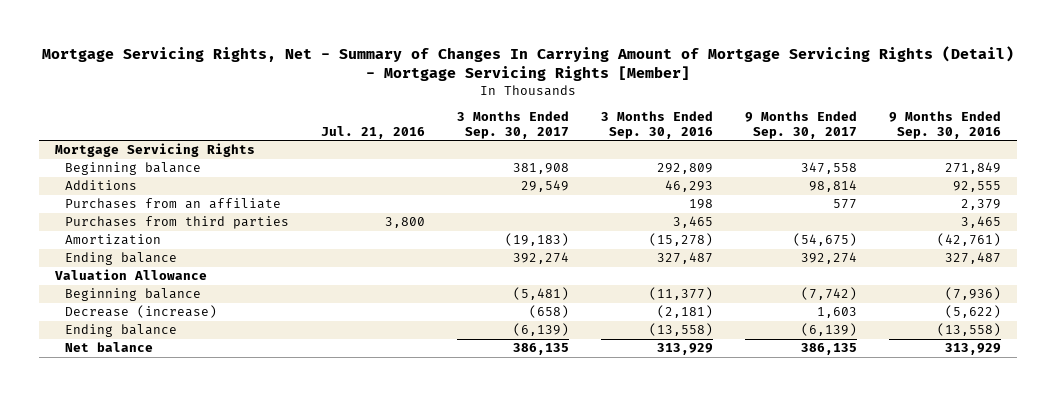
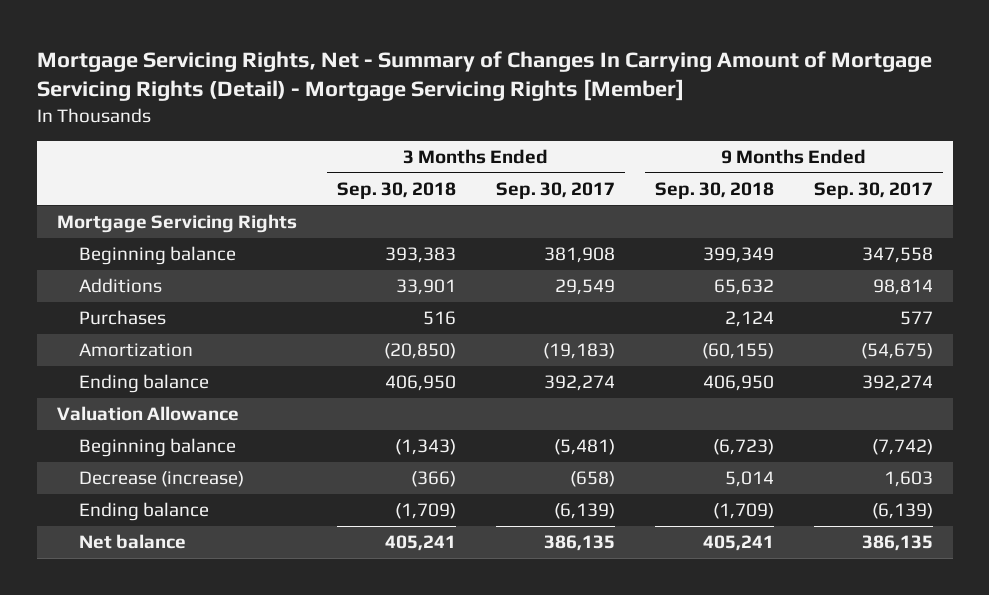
- | Jul. 21, 2016 | 3 Months Ended Sep. 30, 2017 | 3 Months Ended Sep. 30, 2016 | 9 Months Ended Sep. 30, 2017 | 9 Months Ended Sep. 30, 2016
+ | 3 Months Ended Sep. 30, 2018 | 3 Months Ended Sep. 30, 2017 | 9 Months Ended Sep. 30, 2018 | 9 Months Ended Sep. 30, 2017
- Purchases from an affiliate | | | 198 | 577 | 2,379
- Purchases from third parties | 3,800 | | 3,465 | | 3,465
+ Purchases | 516 | | 2,124 | 577

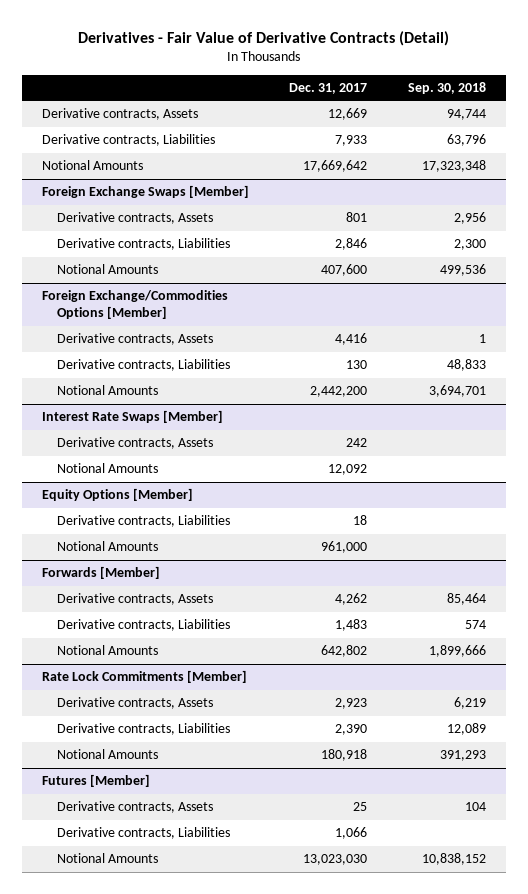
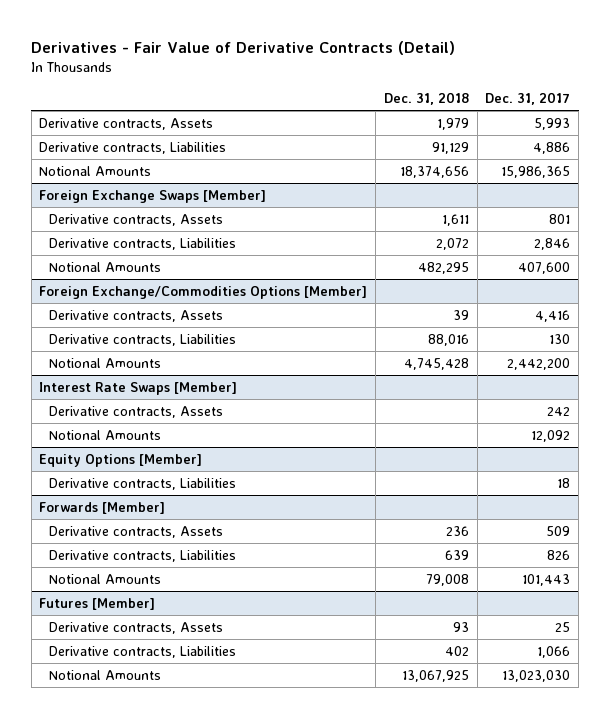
- | Dec. 31, 2017 | Sep. 30, 2018
+ | Dec. 31, 2018 | Dec. 31, 2017
- Derivative contracts, Assets | 12,669 | 94,744
- Derivative contracts, Liabilities | 7,933 | 63,796
- Notional Amounts | 17,669,642 | 17,323,348
+ Derivative contracts, Assets | 1,979 | 5,993
+ Derivative contracts, Liabilities | 91,129 | 4,886
+ Notional Amounts | 18,374,656 | 15,986,365
@ Equity Options [Member]
- Notional Amounts | 961,000 |
@ Forwards [Member]
- Derivative contracts, Assets | 4,262 | 85,464
- Derivative contracts, Liabilities | 1,483 | 574
- Notional Amounts | 642,802 | 1,899,666
- Rate Lock Commitments [Member]
- Derivative contracts, Assets | 2,923 | 6,219
- Derivative contracts, Liabilities | 2,390 | 12,089
- Notional Amounts | 180,918 | 391,293
@ Forwards [Member]
+ Derivative contracts, Assets | 236 | 509
+ Derivative contracts, Liabilities | 639 | 826
+ Notional Amounts | 79,008 | 101,443

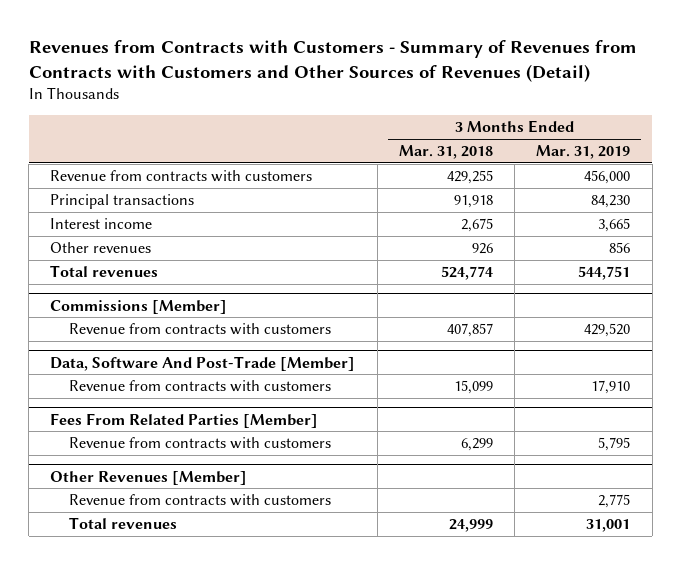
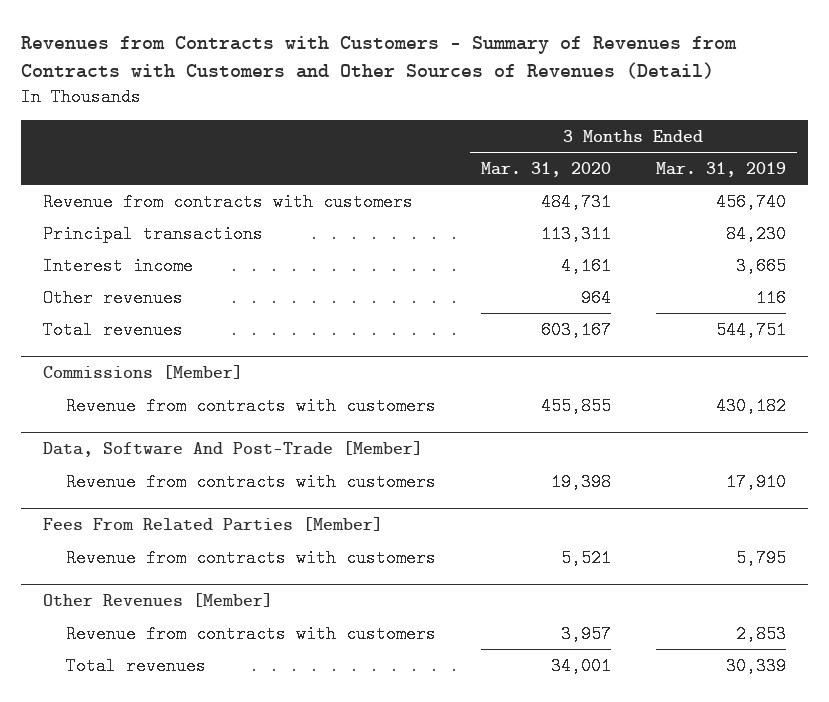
- | 3 Months Ended Mar. 31, 2018 | 3 Months Ended Mar. 31, 2019
+ | 3 Months Ended Mar. 31, 2020 | 3 Months Ended Mar. 31, 2019
- Revenue from contracts with customers | 429,255 | 456,000
+ Revenue from contracts with customers | 484,731 | 456,740
- Other revenues | 926 | 856
+ Other revenues | 964 | 116
@ Commissions [Member]
- Revenue from contracts with customers | 407,857 | 429,520
+ Revenue from contracts with customers | 455,855 | 430,182
@ Other Revenues [Member]
- Revenue from contracts with customers | | 2,775
- Total revenues | 24,999 | 31,001
+ Revenue from contracts with customers | 3,957 | 2,853
+ Total revenues | 34,001 | 30,339

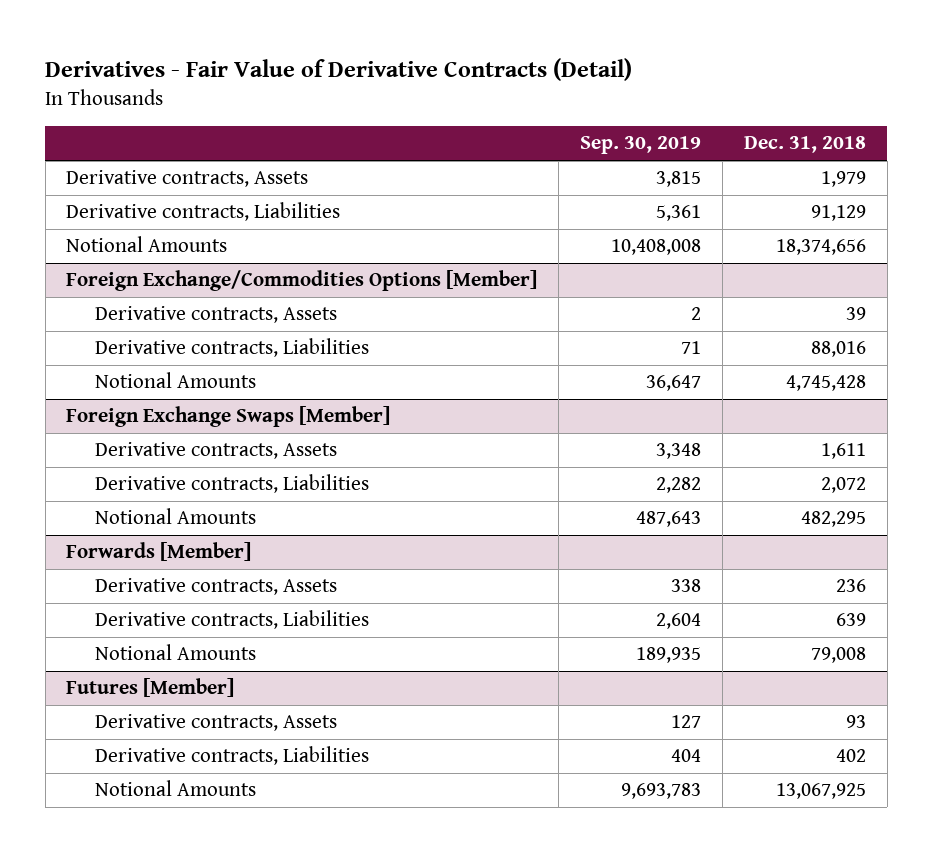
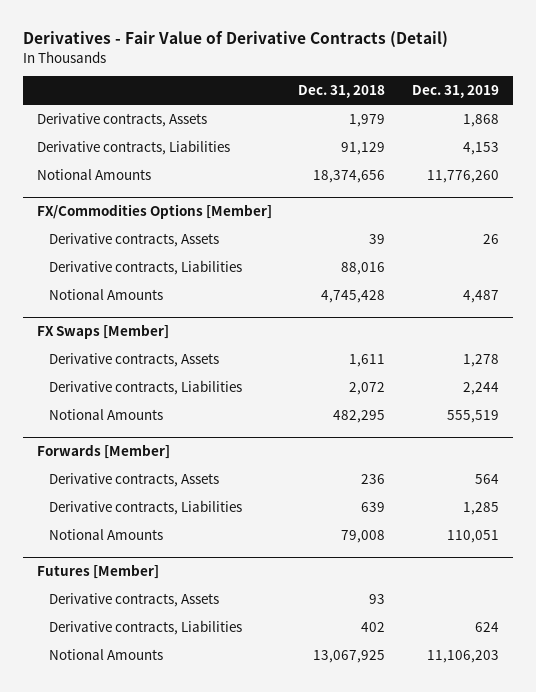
- | Sep. 30, 2019 | Dec. 31, 2018
+ | Dec. 31, 2018 | Dec. 31, 2019
- Foreign Exchange/Commodities Options [Member]
+ FX/Commodities Options [Member]
- Foreign Exchange Swaps [Member]
+ FX Swaps [Member]

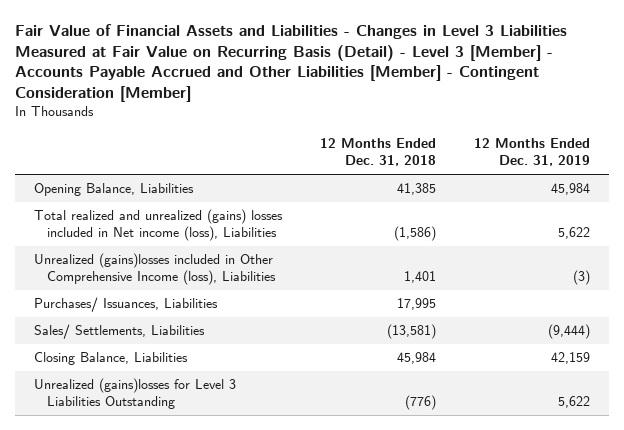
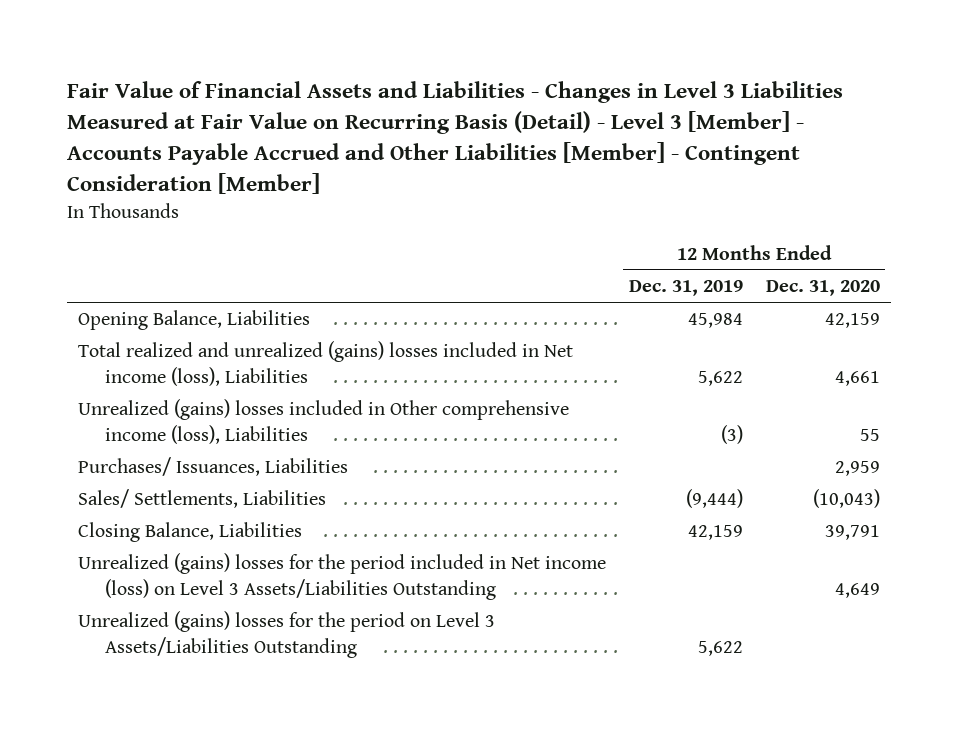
- | 12 Months Ended Dec. 31, 2018 | 12 Months Ended Dec. 31, 2019
+ | 12 Months Ended Dec. 31, 2019 | 12 Months Ended Dec. 31, 2020
- Unrealized (gains)losses included in Other Comprehensive Income (loss), Liabilities | 1,401 | (3)
+ Unrealized (gains) losses included in Other comprehensive income (loss), Liabilities | (3) | 55
- Unrealized (gains)losses for Level 3 Liabilities Outstanding | (776) | 5,622
+ Unrealized (gains) losses for the period included in Net income (loss) on Level 3 Assets/Liabilities Outstanding | | 4,649
+ Unrealized (gains) losses for the period on Level 3 Assets/Liabilities Outstanding | 5,622 |

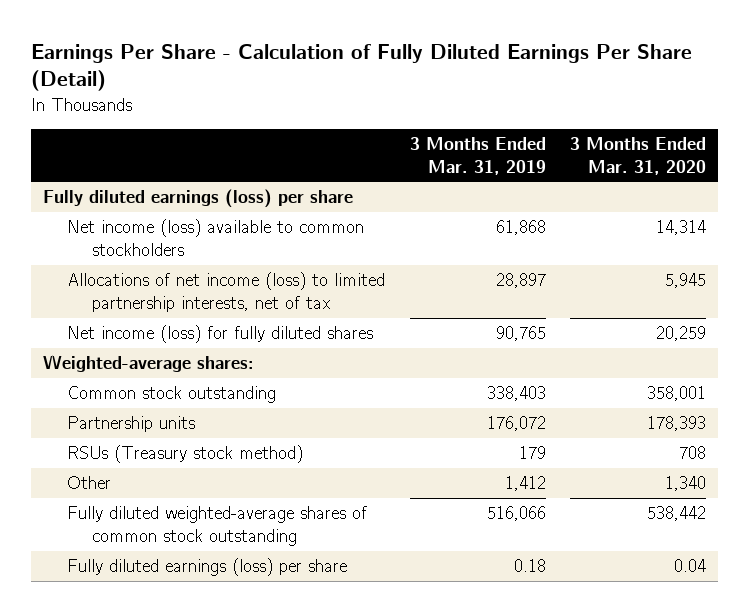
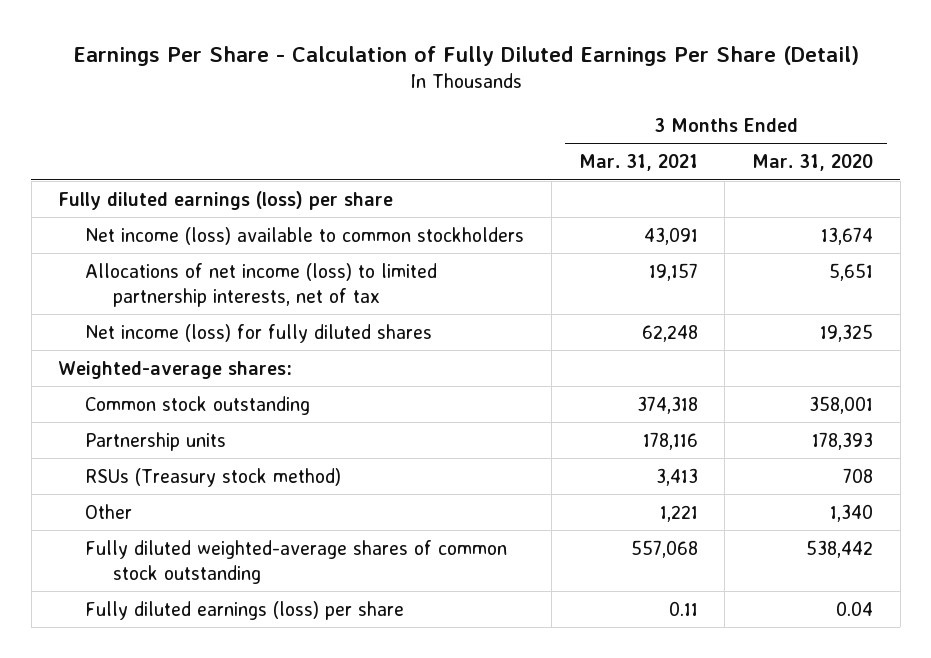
- | 3 Months Ended Mar. 31, 2019 | 3 Months Ended Mar. 31, 2020
+ | 3 Months Ended Mar. 31, 2021 | 3 Months Ended Mar. 31, 2020
- Net income (loss) available to common stockholders | 61,868 | 14,314
- Allocations of net income (loss) to limited partnership interests, net of tax | 28,897 | 5,945
- Net income (loss) for fully diluted shares | 90,765 | 20,259
+ Net income (loss) available to common stockholders | 43,091 | 13,674
+ Allocations of net income (loss) to limited partnership interests, net of tax | 19,157 | 5,651
+ Net income (loss) for fully diluted shares | 62,248 | 19,325

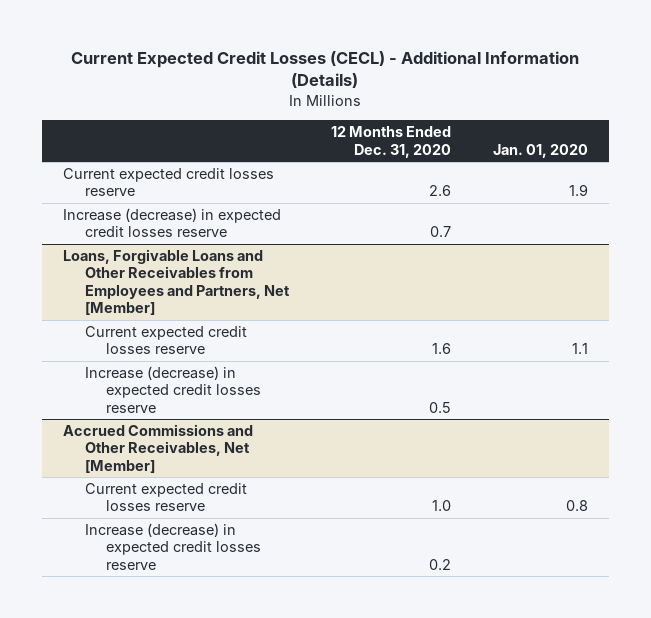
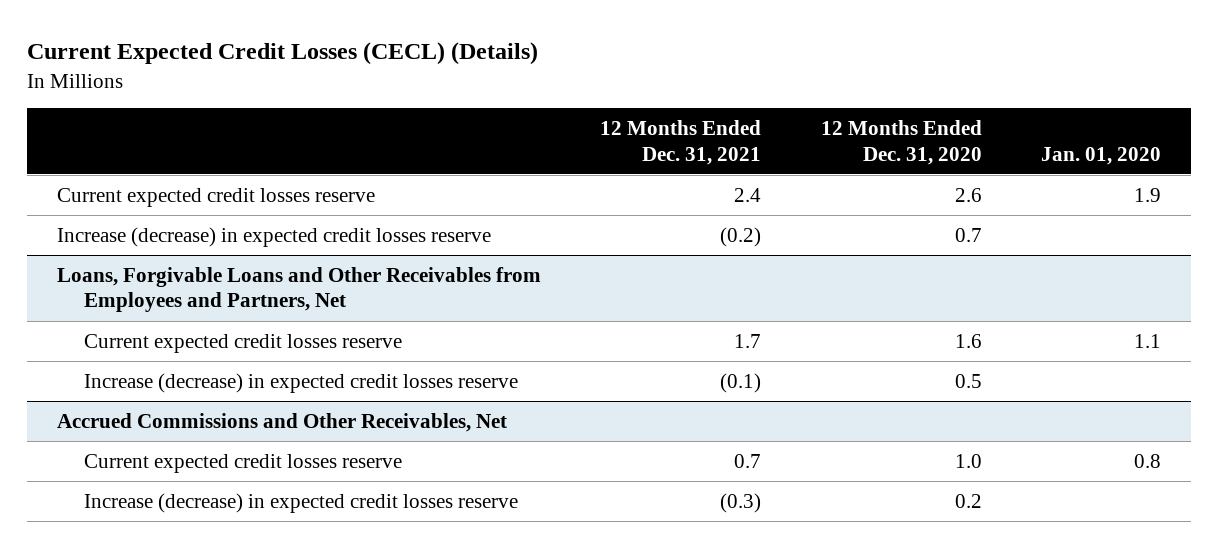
- Current Expected Credit Losses (CECL) - Additional Information (Details)
+ Current Expected Credit Losses (CECL) (Details)
- | 12 Months Ended Dec. 31, 2020 | Jan. 01, 2020
+ | 12 Months Ended Dec. 31, 2021 | 12 Months Ended Dec. 31, 2020 | Jan. 01, 2020
- Loans, Forgivable Loans and Other Receivables from Employees and Partners, Net [Member]
+ Loans, Forgivable Loans and Other Receivables from Employees and Partners, Net
- Accrued Commissions and Other Receivables, Net [Member]
+ Accrued Commissions and Other Receivables, Net

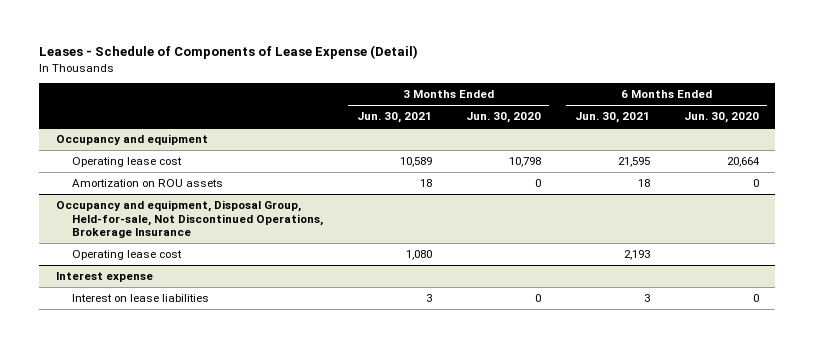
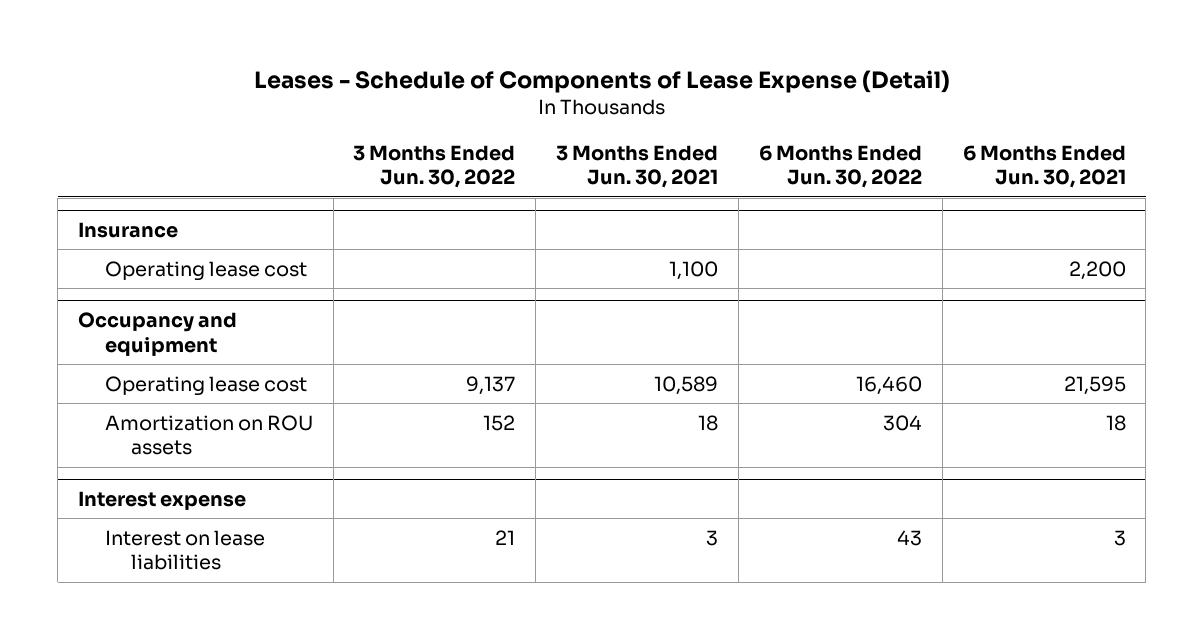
- | 3 Months Ended Jun. 30, 2021 | 3 Months Ended Jun. 30, 2020 | 6 Months Ended Jun. 30, 2021 | 6 Months Ended Jun. 30, 2020
+ | 3 Months Ended Jun. 30, 2022 | 3 Months Ended Jun. 30, 2021 | 6 Months Ended Jun. 30, 2022 | 6 Months Ended Jun. 30, 2021
+ Insurance
+ Operating lease cost | | 1,100 | | 2,200
- Occupancy and equipment, Disposal Group, Held-for-sale, Not Discontinued Operations, Brokerage Insurance
- Operating lease cost | 1,080 | | 2,193 |

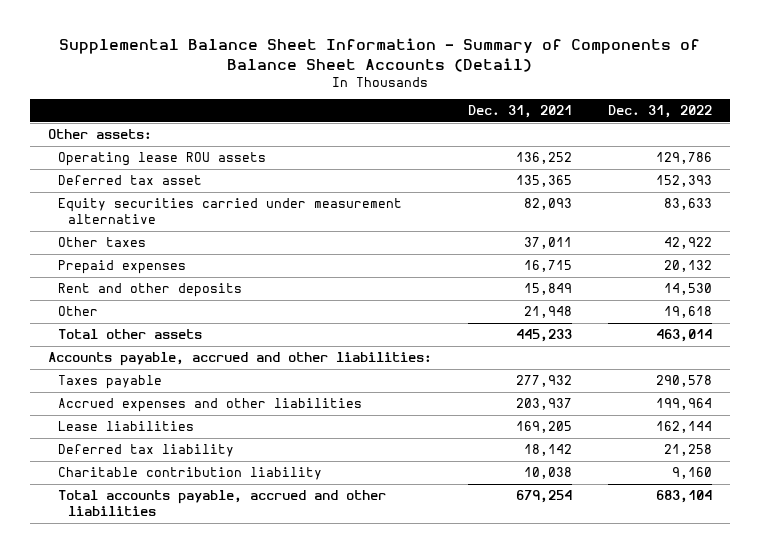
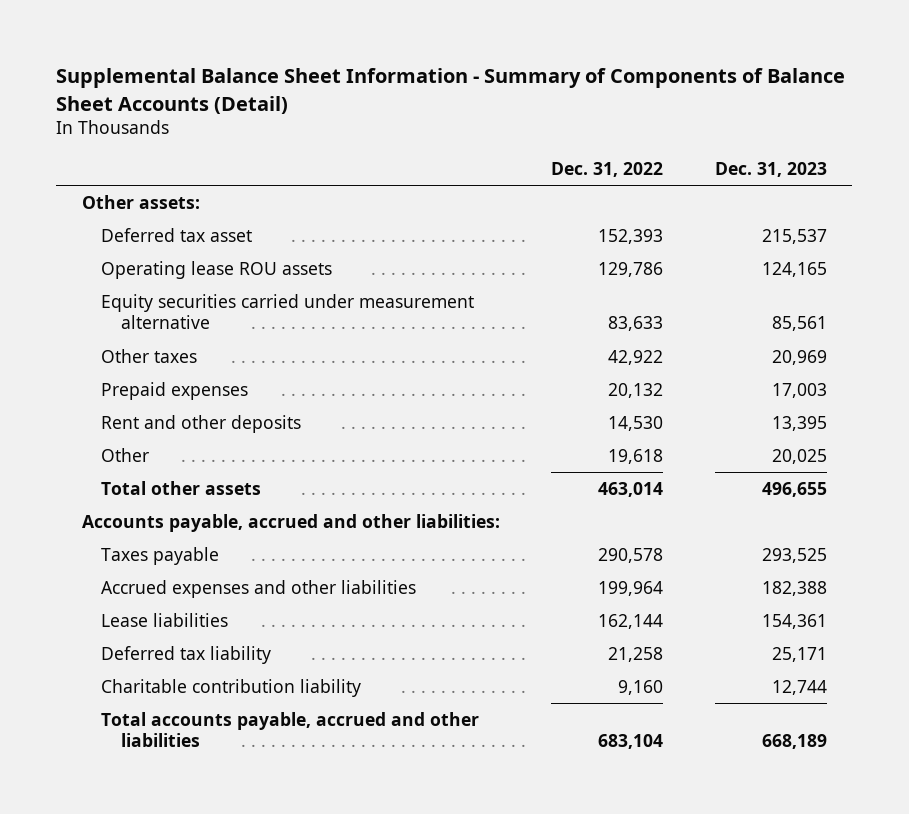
- | Dec. 31, 2021 | Dec. 31, 2022
+ | Dec. 31, 2022 | Dec. 31, 2023
moved down: Operating lease ROU assets | 129,786 | 124,165

